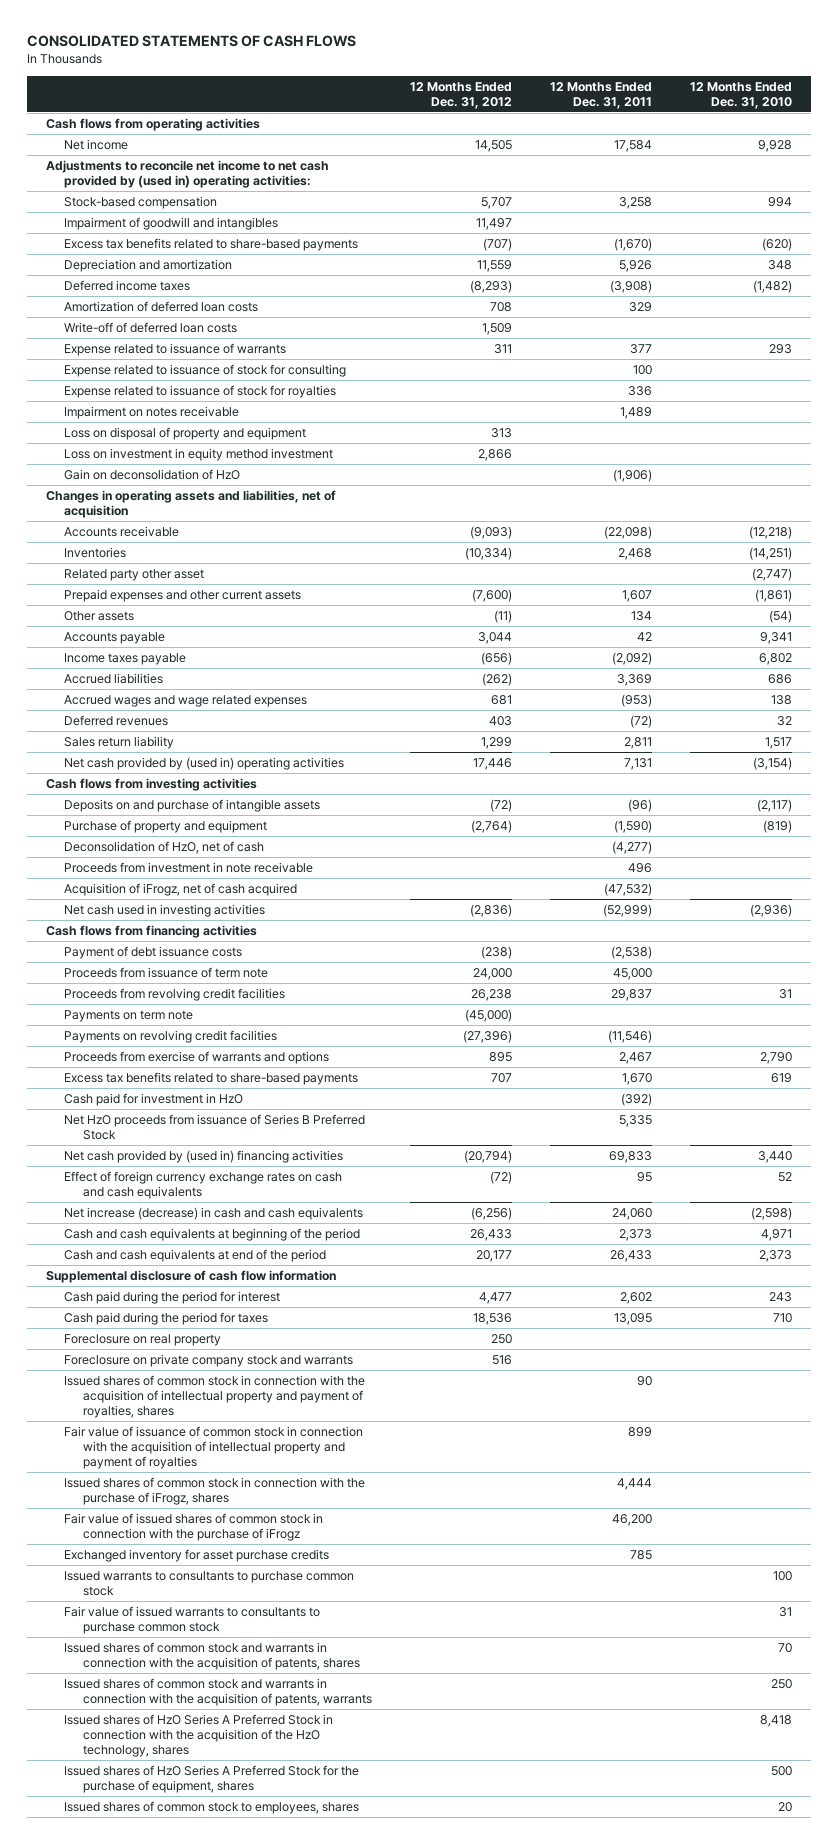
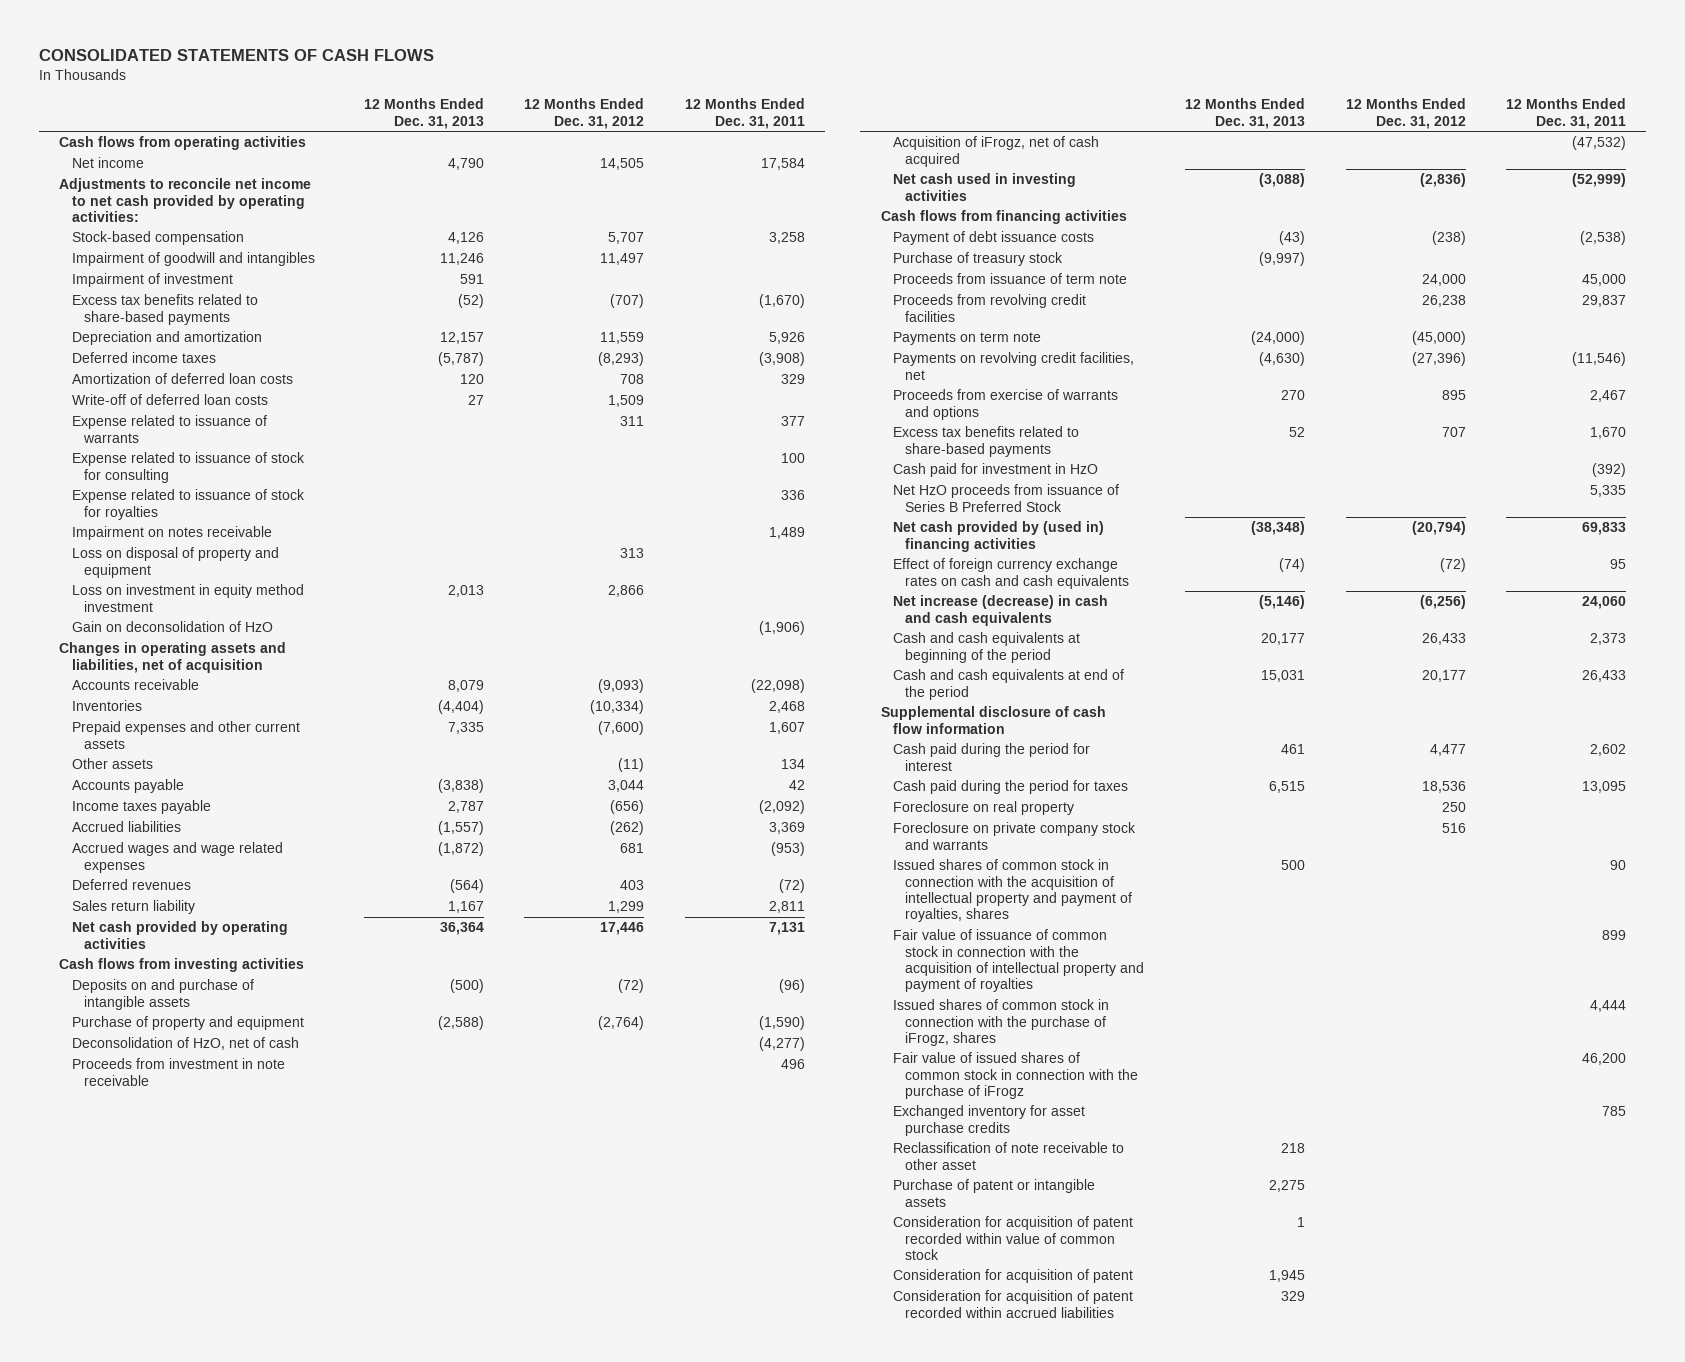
- | 12 Months Ended Dec. 31, 2012 | 12 Months Ended Dec. 31, 2011 | 12 Months Ended Dec. 31, 2010
+ | 12 Months Ended Dec. 31, 2013 | 12 Months Ended Dec. 31, 2012 | 12 Months Ended Dec. 31, 2011
- Adjustments to reconcile net income to net cash provided by (used in) operating activities:
+ Adjustments to reconcile net income to net cash provided by operating activities:
+ Impairment of investment | 591 | |
- Related party other asset | | | (2,747)
- Net cash provided by (used in) operating activities | 17,446 | 7,131 | (3,154)
+ Net cash provided by operating activities | 36,364 | 17,446 | 7,131
+ Purchase of treasury stock | (9,997) | |
- Payments on revolving credit facilities | (27,396) | (11,546) |
+ Payments on revolving credit facilities, net | (4,630) | (27,396) | (11,546)
- Issued warrants to consultants to purchase common stock | | | 100
- Fair value of issued warrants to consultants to purchase common stock | | | 31
- Issued shares of common stock and warrants in connection with the acquisition of patents, shares | | | 70
- Issued shares of common stock and warrants in connection with the acquisition of patents, warrants | | | 250
- Issued shares of HzO Series A Preferred Stock in connection with the acquisition of the HzO technology, shares | | | 8,418
- Issued shares of HzO Series A Preferred Stock for the purchase of equipment, shares | | | 500
- Issued shares of common stock to employees, shares | | | 20
+ Reclassification of note receivable to other asset | 218 | |
+ Purchase of patent or intangible assets | 2,275 | |
+ Consideration for acquisition of patent recorded within value of common stock | 1 | |
+ Consideration for acquisition of patent | 1,945 | |
+ Consideration for acquisition of patent recorded within accrued liabilities | 329 | |

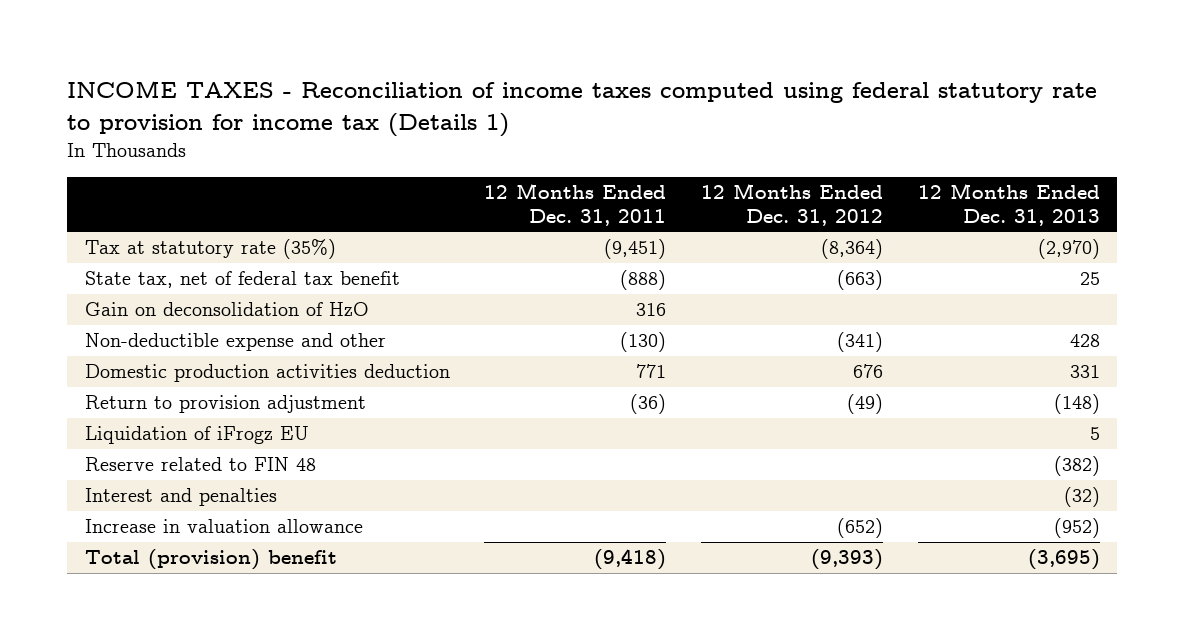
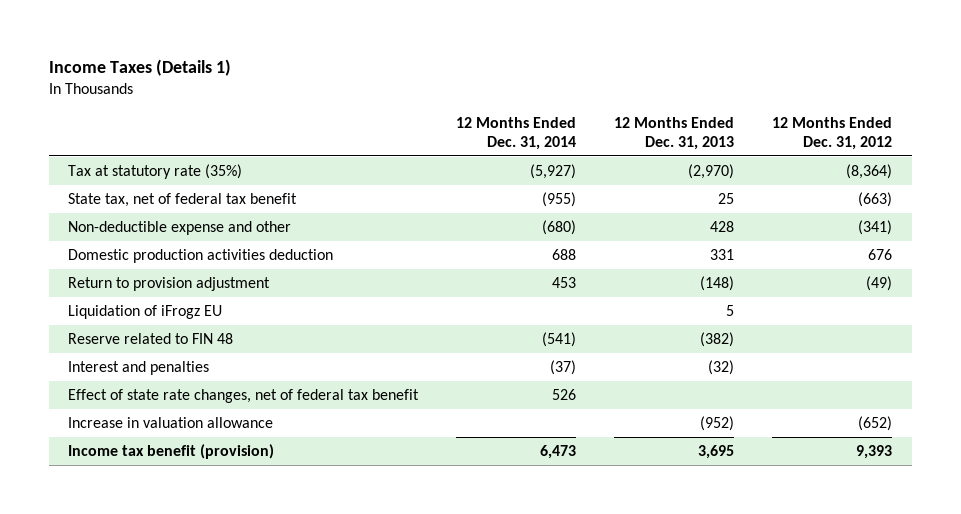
- INCOME TAXES - Reconciliation of income taxes computed using federal statutory rate to provision for income tax (Details 1)
+ Income Taxes (Details 1)
- | 12 Months Ended Dec. 31, 2011 | 12 Months Ended Dec. 31, 2012 | 12 Months Ended Dec. 31, 2013
+ | 12 Months Ended Dec. 31, 2014 | 12 Months Ended Dec. 31, 2013 | 12 Months Ended Dec. 31, 2012
- Gain on deconsolidation of HzO | 316 | |
+ Effect of state rate changes, net of federal tax benefit | 526 | |
- Total (provision) benefit | (9,418) | (9,393) | (3,695)
+ Income tax benefit (provision) | 6,473 | 3,695 | 9,393

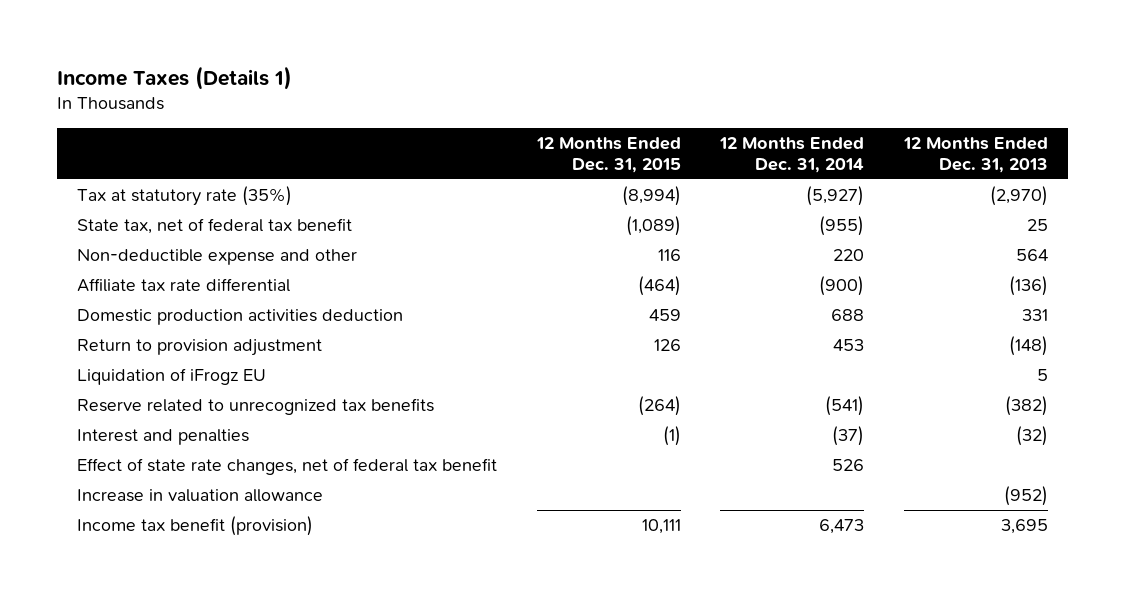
- | 12 Months Ended Dec. 31, 2014 | 12 Months Ended Dec. 31, 2013 | 12 Months Ended Dec. 31, 2012
+ | 12 Months Ended Dec. 31, 2015 | 12 Months Ended Dec. 31, 2014 | 12 Months Ended Dec. 31, 2013
- Non-deductible expense and other | (680) | 428 | (341)
+ Non-deductible expense and other | 116 | 220 | 564
+ Affiliate tax rate differential | (464) | (900) | (136)
- Reserve related to FIN 48 | (541) | (382) |
+ Reserve related to unrecognized tax benefits | (264) | (541) | (382)

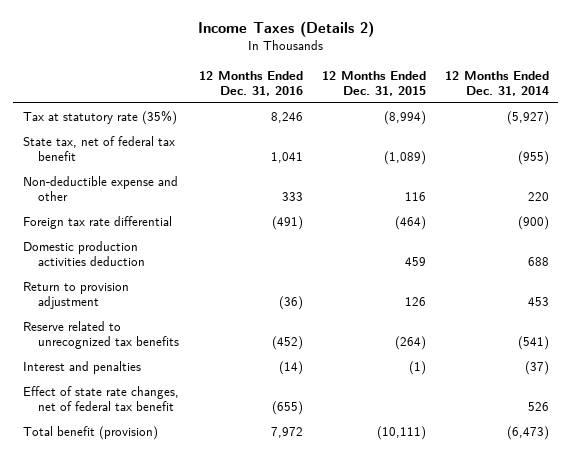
- Income Taxes (Details 1)
+ Income Taxes (Details 2)
- | 12 Months Ended Dec. 31, 2015 | 12 Months Ended Dec. 31, 2014 | 12 Months Ended Dec. 31, 2013
+ | 12 Months Ended Dec. 31, 2016 | 12 Months Ended Dec. 31, 2015 | 12 Months Ended Dec. 31, 2014
- Affiliate tax rate differential | (464) | (900) | (136)
+ Foreign tax rate differential | (491) | (464) | (900)
- Liquidation of iFrogz EU | | | 5
- Increase in valuation allowance | | | (952)
- Income tax benefit (provision) | 10,111 | 6,473 | 3,695
+ Total benefit (provision) | 7,972 | (10,111) | (6,473)

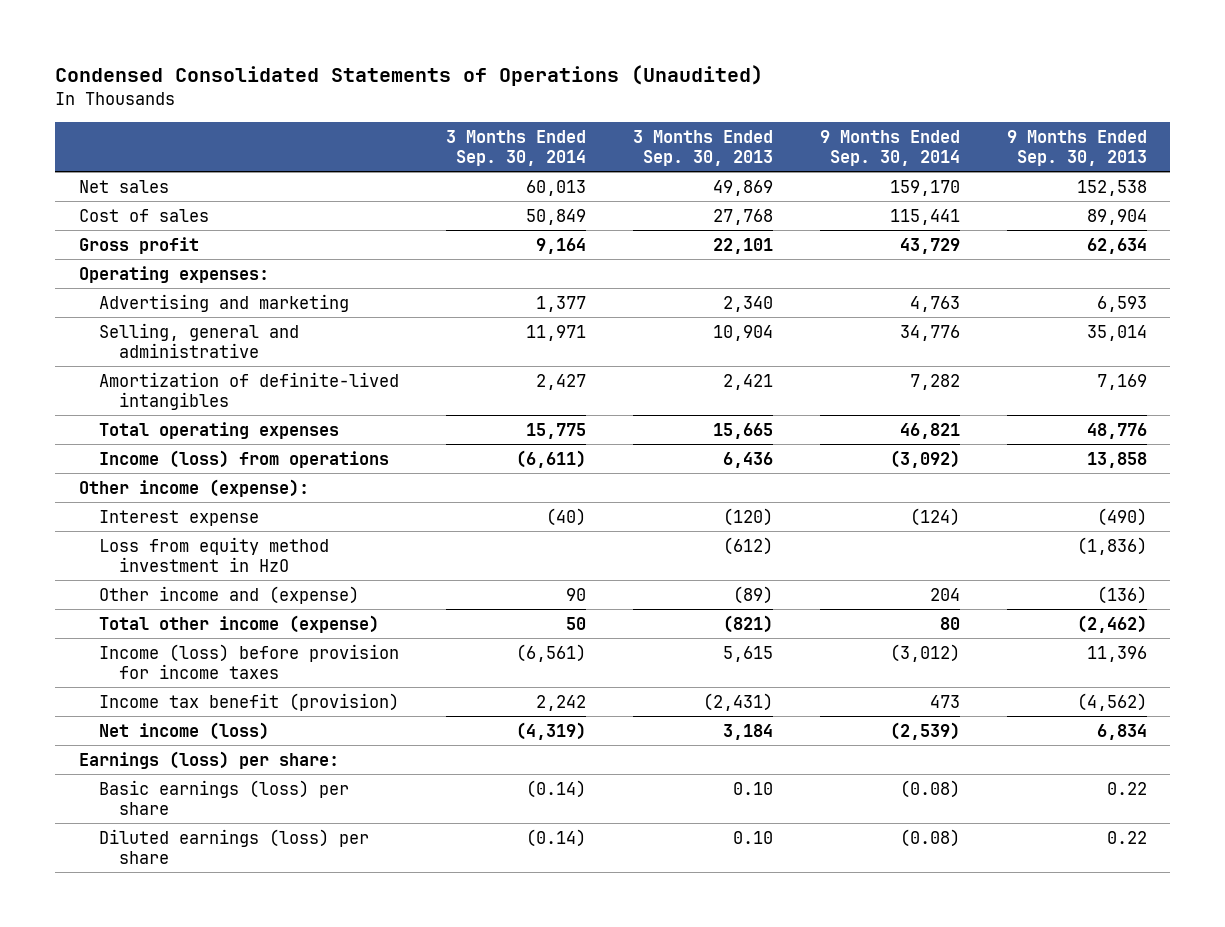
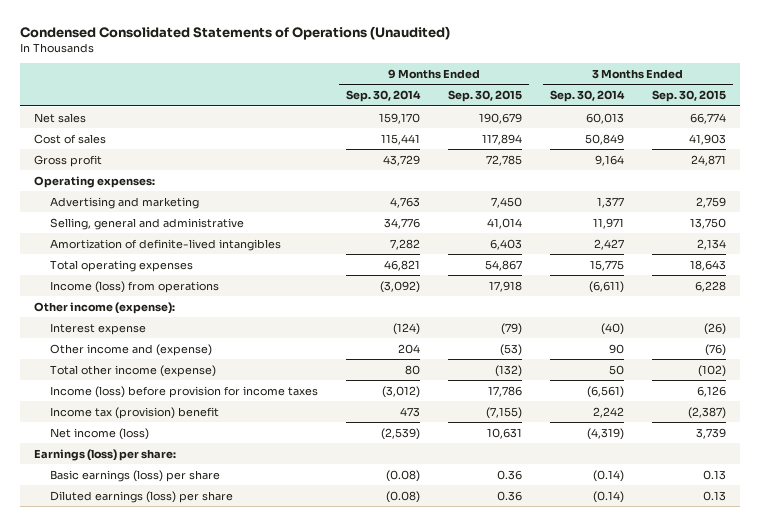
- | 3 Months Ended Sep. 30, 2014 | 3 Months Ended Sep. 30, 2013 | 9 Months Ended Sep. 30, 2014 | 9 Months Ended Sep. 30, 2013
+ | 9 Months Ended Sep. 30, 2014 | 9 Months Ended Sep. 30, 2015 | 3 Months Ended Sep. 30, 2014 | 3 Months Ended Sep. 30, 2015
- Loss from equity method investment in HzO | | (612) | | (1,836)
- Income tax benefit (provision) | 2,242 | (2,431) | 473 | (4,562)
+ Income tax (provision) benefit | 473 | (7,155) | 2,242 | (2,387)

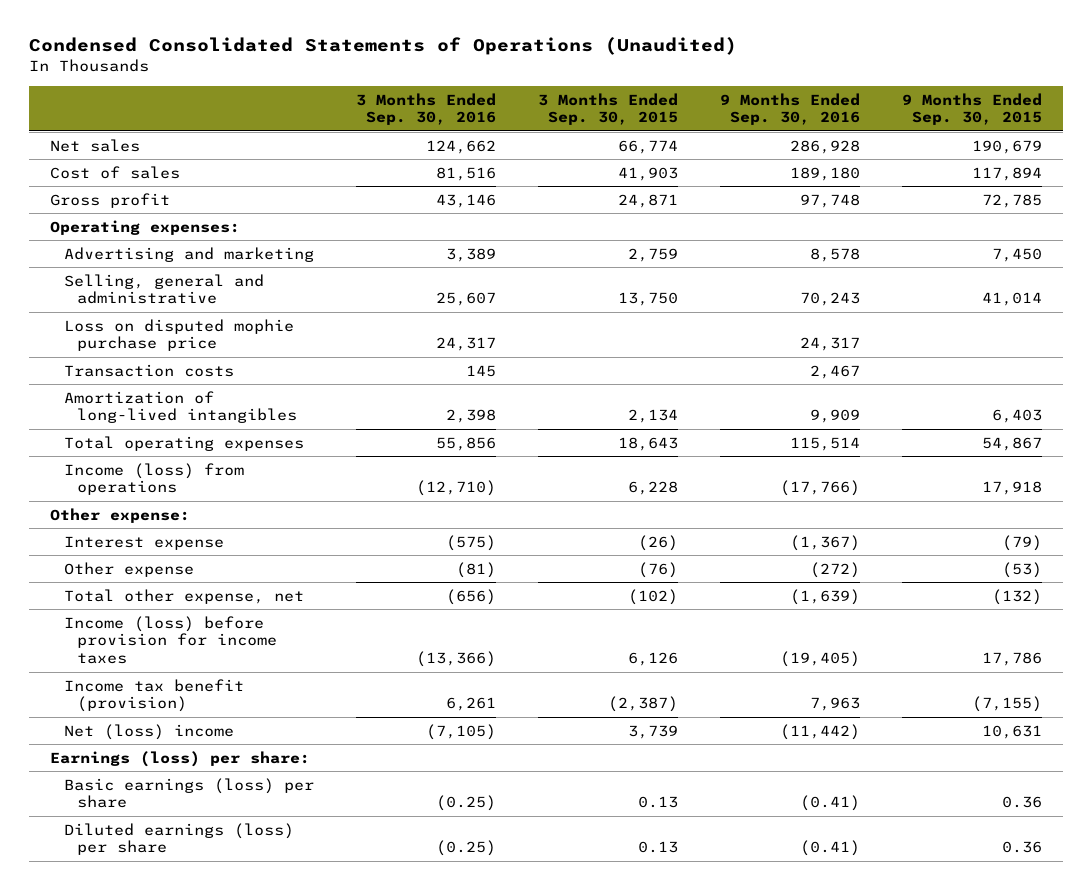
- | 9 Months Ended Sep. 30, 2014 | 9 Months Ended Sep. 30, 2015 | 3 Months Ended Sep. 30, 2014 | 3 Months Ended Sep. 30, 2015
+ | 3 Months Ended Sep. 30, 2016 | 3 Months Ended Sep. 30, 2015 | 9 Months Ended Sep. 30, 2016 | 9 Months Ended Sep. 30, 2015
- Amortization of definite-lived intangibles | 7,282 | 6,403 | 2,427 | 2,134
+ Loss on disputed mophie purchase price | 24,317 | | 24,317 |
+ Transaction costs | 145 | | 2,467 |
+ Amortization of long-lived intangibles | 2,398 | 2,134 | 9,909 | 6,403
- Other income (expense):
+ Other expense:
- Other income and (expense) | 204 | (53) | 90 | (76)
- Total other income (expense) | 80 | (132) | 50 | (102)
+ Other expense | (81) | (76) | (272) | (53)
+ Total other expense, net | (656) | (102) | (1,639) | (132)
- Income tax (provision) benefit | 473 | (7,155) | 2,242 | (2,387)
- Net income (loss) | (2,539) | 10,631 | (4,319) | 3,739
+ Income tax benefit (provision) | 6,261 | (2,387) | 7,963 | (7,155)
+ Net (loss) income | (7,105) | 3,739 | (11,442) | 10,631

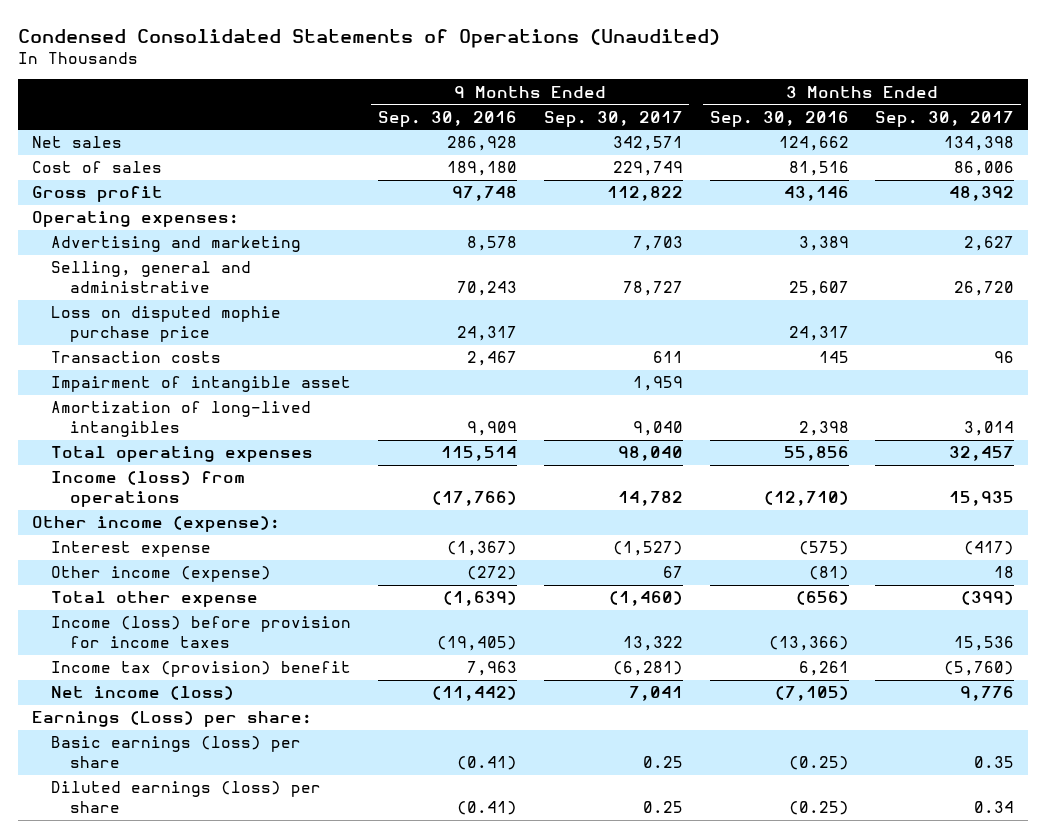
- | 3 Months Ended Sep. 30, 2016 | 3 Months Ended Sep. 30, 2015 | 9 Months Ended Sep. 30, 2016 | 9 Months Ended Sep. 30, 2015
+ | 9 Months Ended Sep. 30, 2016 | 9 Months Ended Sep. 30, 2017 | 3 Months Ended Sep. 30, 2016 | 3 Months Ended Sep. 30, 2017
+ Impairment of intangible asset | | 1,959 | |
- Other expense:
+ Other income (expense):
- Other expense | (81) | (76) | (272) | (53)
- Total other expense, net | (656) | (102) | (1,639) | (132)
+ Other income (expense) | (272) | 67 | (81) | 18
+ Total other expense | (1,639) | (1,460) | (656) | (399)
- Income tax benefit (provision) | 6,261 | (2,387) | 7,963 | (7,155)
- Net (loss) income | (7,105) | 3,739 | (11,442) | 10,631
- Earnings (loss) per share:
+ Income tax (provision) benefit | 7,963 | (6,281) | 6,261 | (5,760)
+ Net income (loss) | (11,442) | 7,041 | (7,105) | 9,776
+ Earnings (Loss) per share:

